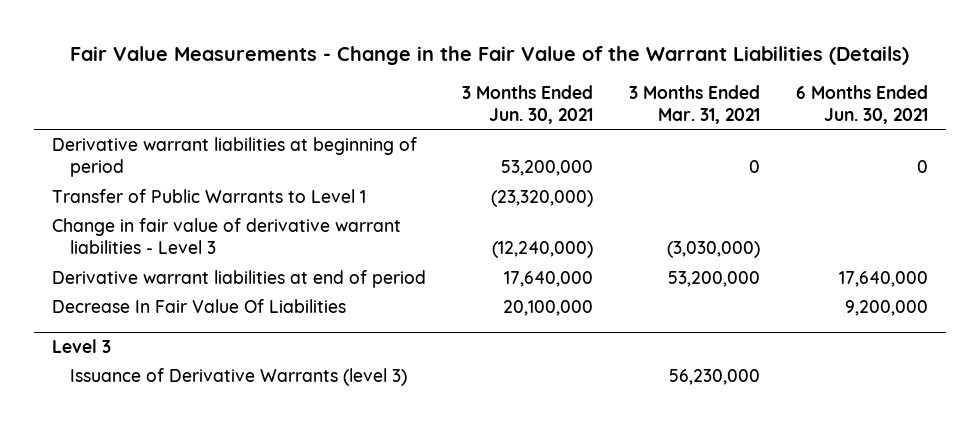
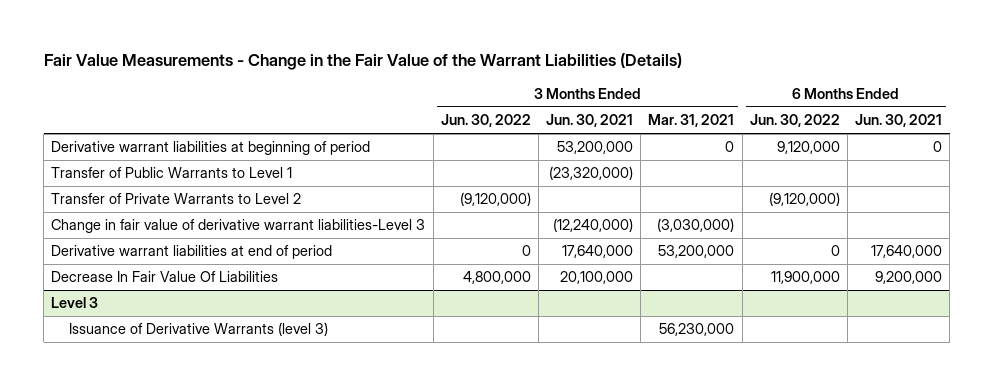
- | 3 Months Ended Jun. 30, 2021 | 3 Months Ended Mar. 31, 2021 | 6 Months Ended Jun. 30, 2021
+ | 3 Months Ended Jun. 30, 2022 | 3 Months Ended Jun. 30, 2021 | 3 Months Ended Mar. 31, 2021 | 6 Months Ended Jun. 30, 2022 | 6 Months Ended Jun. 30, 2021
- Change in fair value of derivative warrant liabilities - Level 3 | (12,240,000) | (3,030,000) |
+ Transfer of Private Warrants to Level 2 | (9,120,000) | | | (9,120,000) |
+ Change in fair value of derivative warrant liabilities-Level 3 | | (12,240,000) | (3,030,000) | |

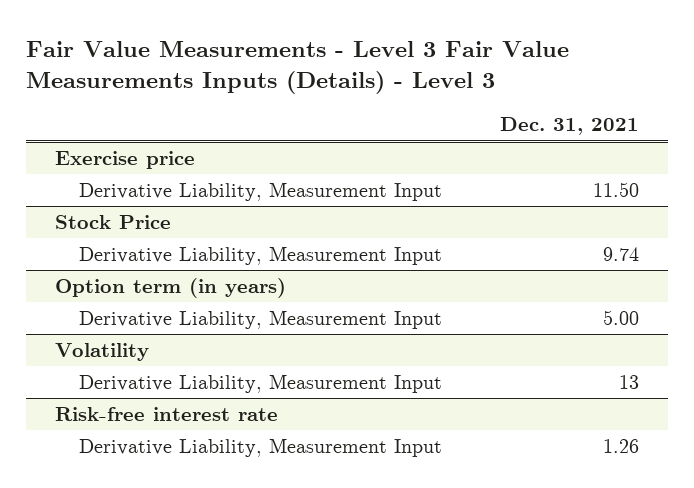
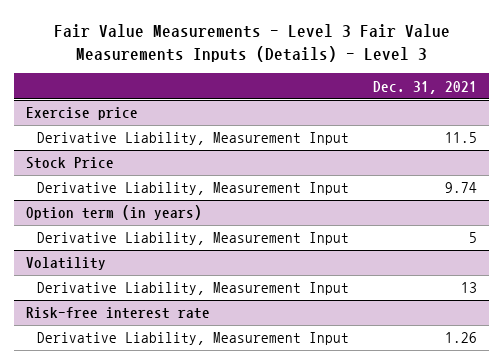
@ Exercise price
- Derivative Liability, Measurement Input | 11.50
+ Derivative Liability, Measurement Input | 11.5
@ Option term (in years)
- Derivative Liability, Measurement Input | 5.00
+ Derivative Liability, Measurement Input | 5

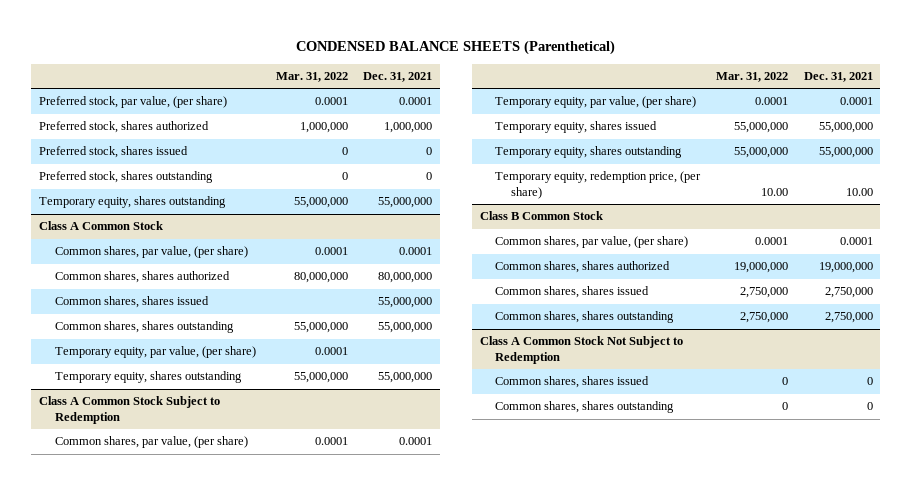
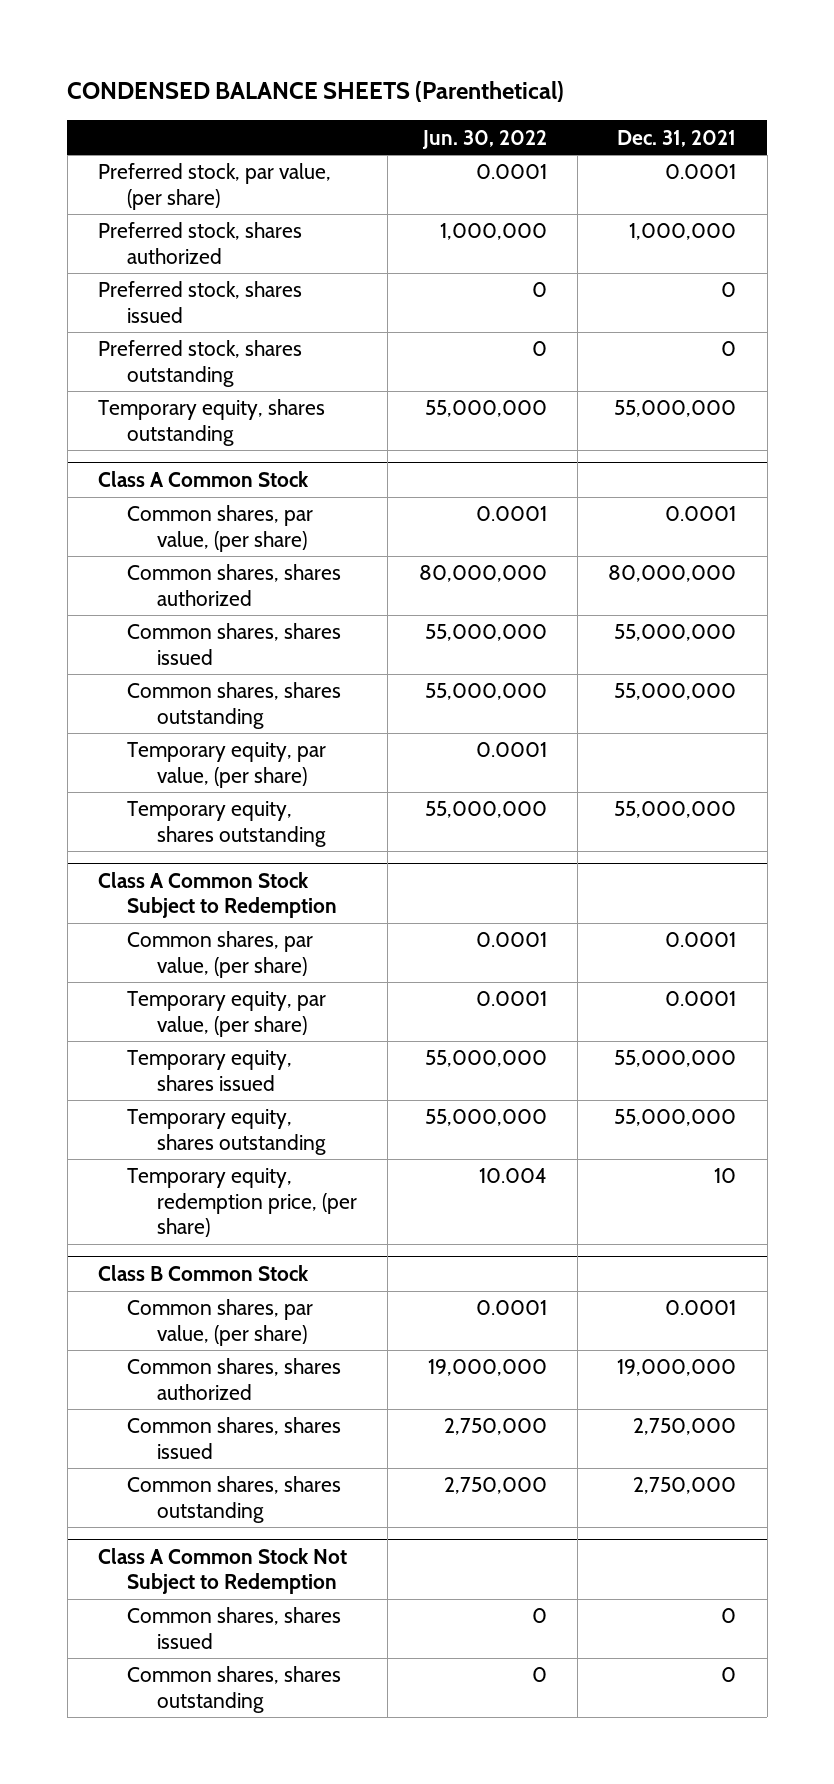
- | Mar. 31, 2022 | Dec. 31, 2021
+ | Jun. 30, 2022 | Dec. 31, 2021
@ Class A Common Stock Subject to Redemption
- Temporary equity, redemption price, (per share) | 10.00 | 10.00
+ Temporary equity, redemption price, (per share) | 10.004 | 10

